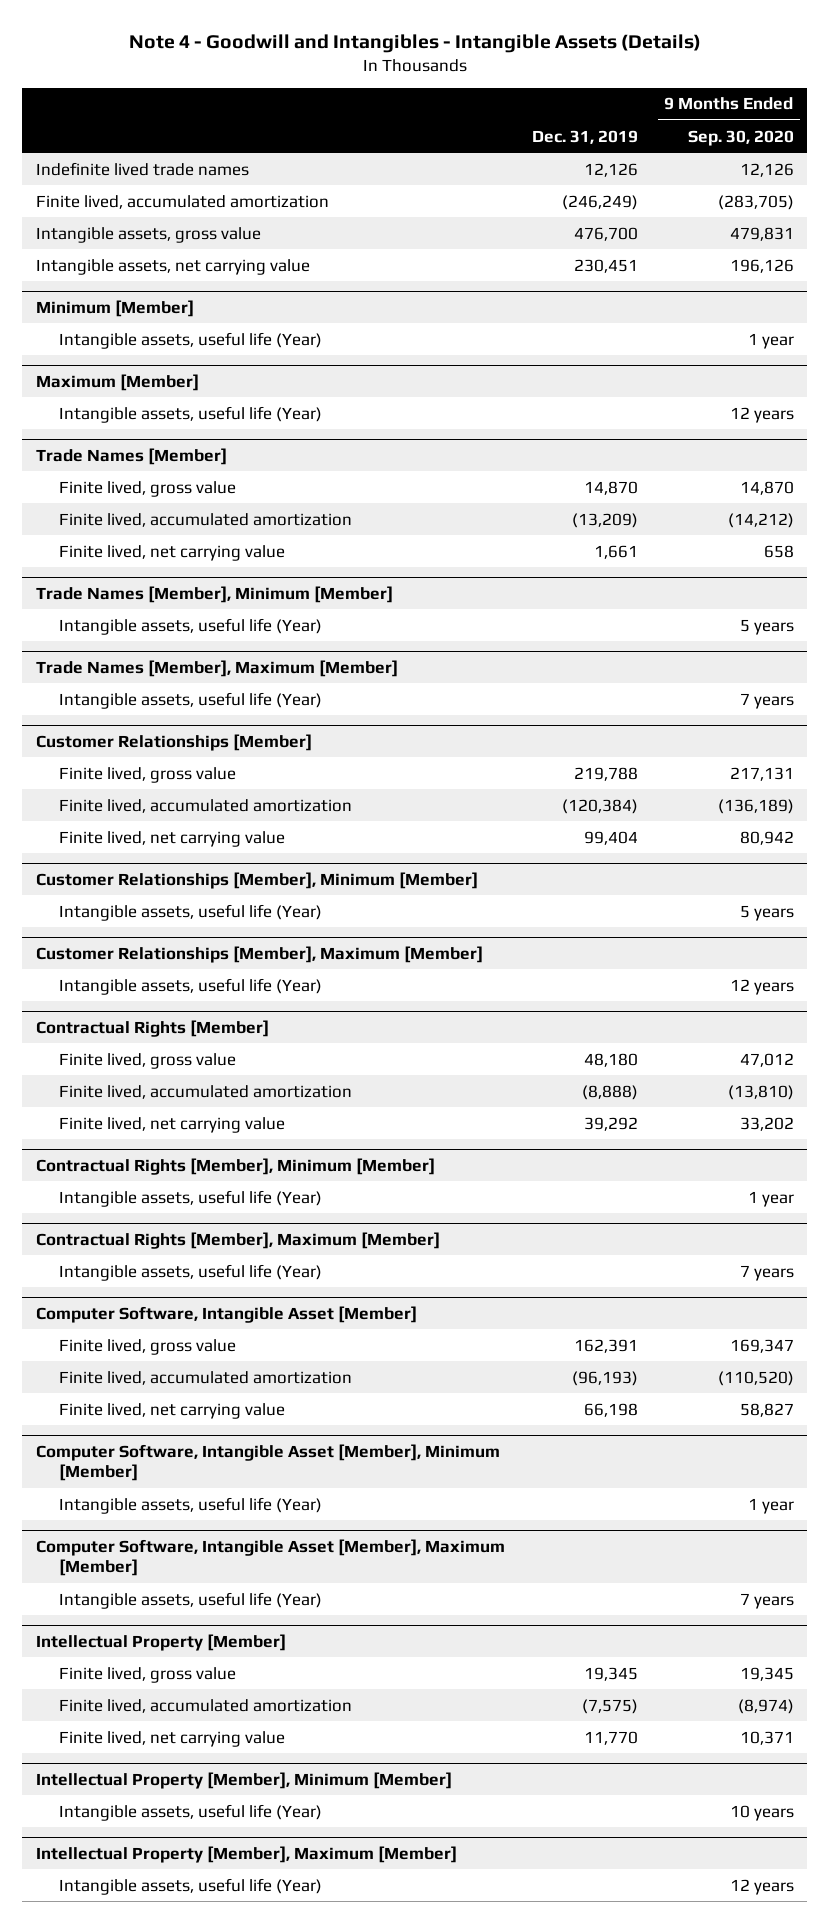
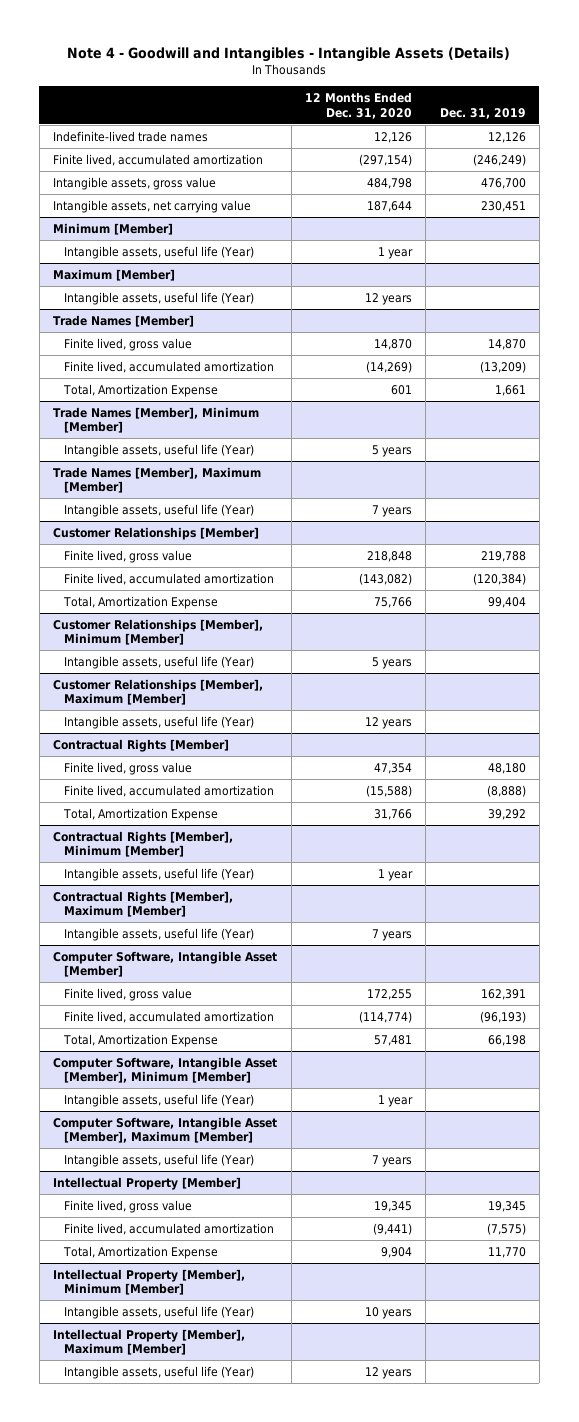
- | Dec. 31, 2019 | 9 Months Ended Sep. 30, 2020
+ | 12 Months Ended Dec. 31, 2020 | Dec. 31, 2019
- Indefinite lived trade names | 12,126 | 12,126
+ Indefinite-lived trade names | 12,126 | 12,126
@ Trade Names [Member]
- Finite lived, net carrying value | 1,661 | 658
+ Total, Amortization Expense | 601 | 1,661
@ Customer Relationships [Member]
- Finite lived, net carrying value | 99,404 | 80,942
+ Total, Amortization Expense | 75,766 | 99,404
@ Contractual Rights [Member]
- Finite lived, net carrying value | 39,292 | 33,202
+ Total, Amortization Expense | 31,766 | 39,292
@ Computer Software, Intangible Asset [Member]
- Finite lived, net carrying value | 66,198 | 58,827
+ Total, Amortization Expense | 57,481 | 66,198
@ Intellectual Property [Member]
- Finite lived, net carrying value | 11,770 | 10,371
+ Total, Amortization Expense | 9,904 | 11,770

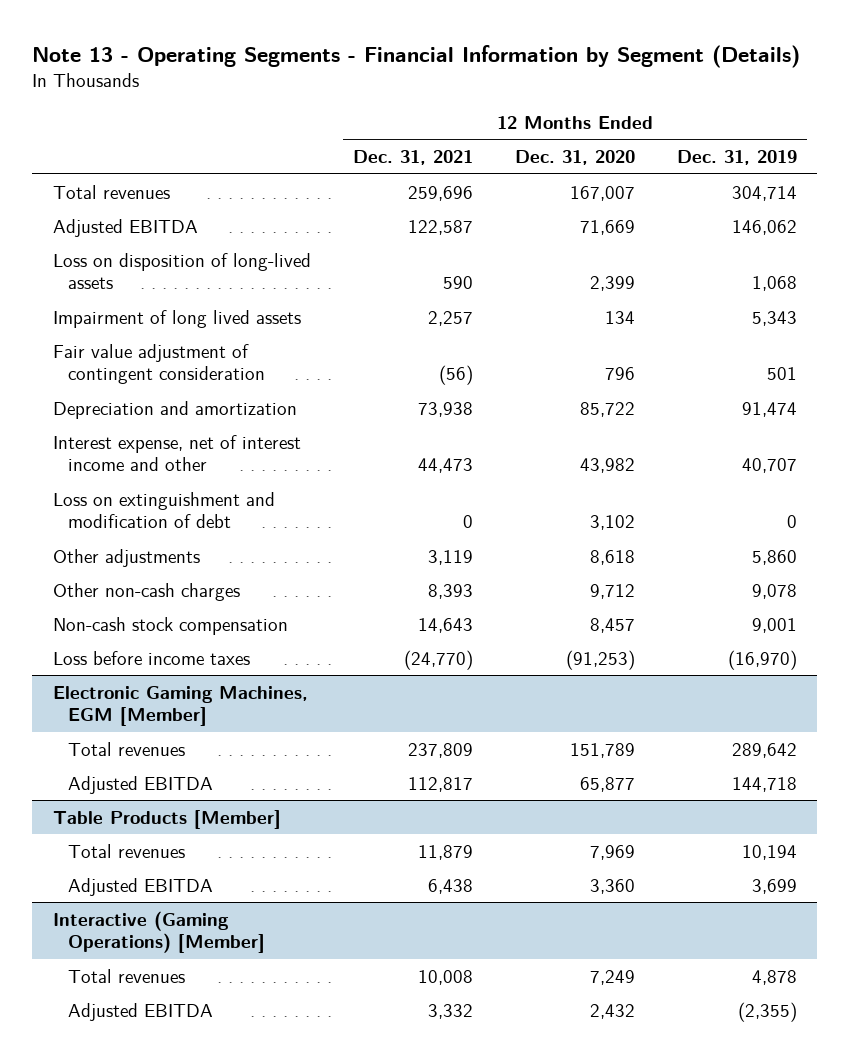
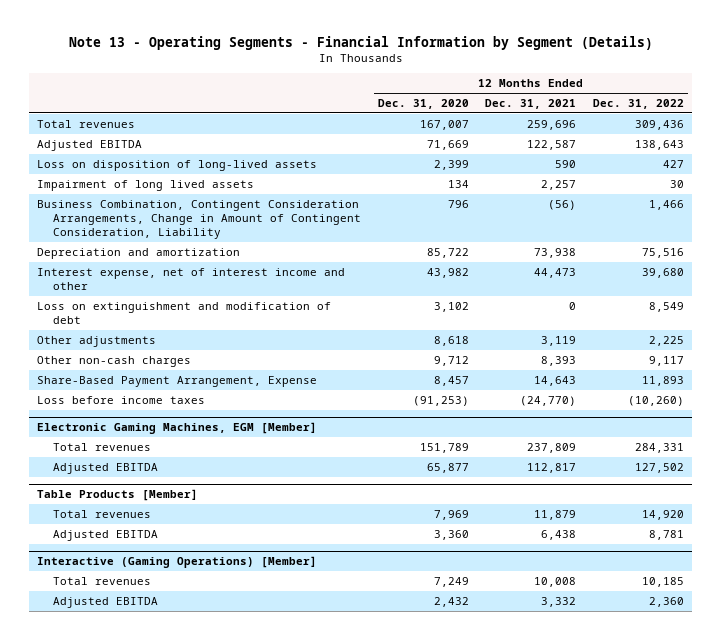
- | 12 Months Ended Dec. 31, 2021 | 12 Months Ended Dec. 31, 2020 | 12 Months Ended Dec. 31, 2019
+ | 12 Months Ended Dec. 31, 2020 | 12 Months Ended Dec. 31, 2021 | 12 Months Ended Dec. 31, 2022
- Fair value adjustment of contingent consideration | (56) | 796 | 501
+ Business Combination, Contingent Consideration Arrangements, Change in Amount of Contingent Consideration, Liability | 796 | (56) | 1,466
- Non-cash stock compensation | 14,643 | 8,457 | 9,001
+ Share-Based Payment Arrangement, Expense | 8,457 | 14,643 | 11,893

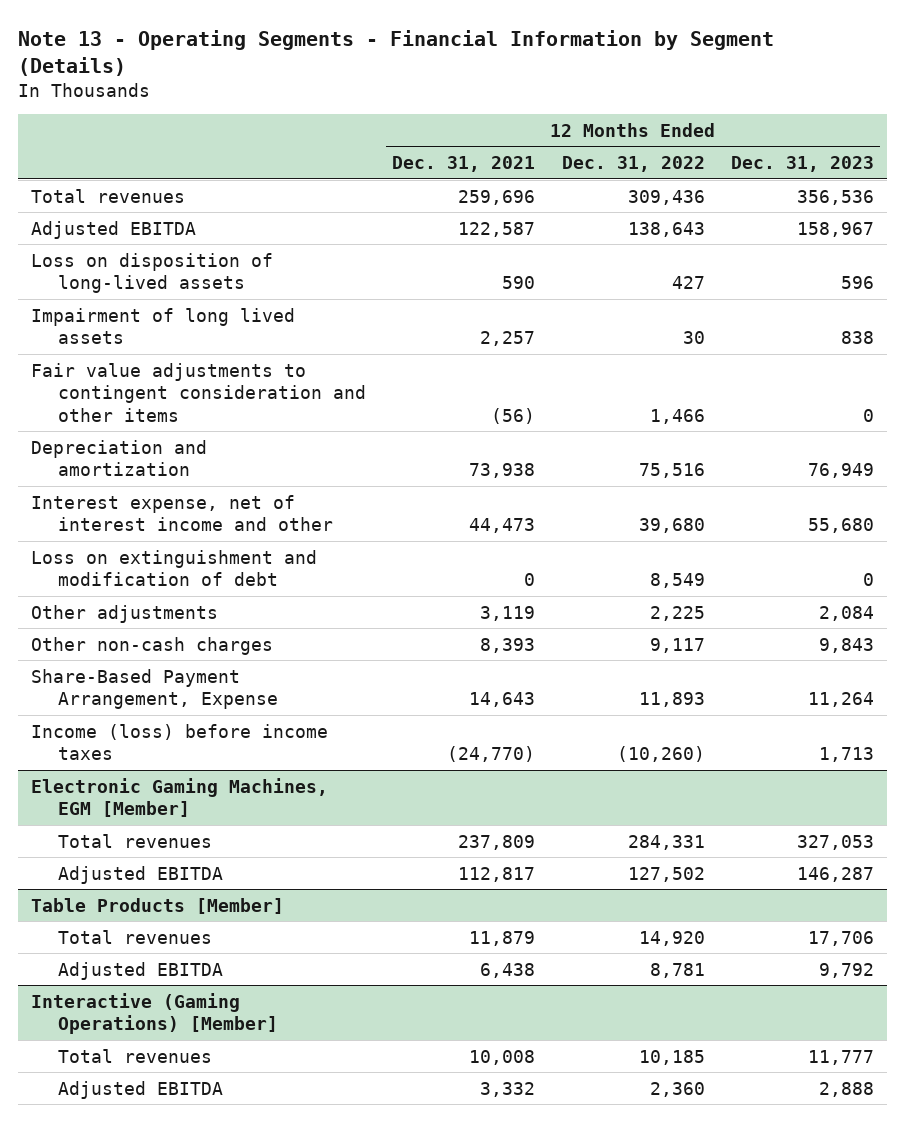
- | 12 Months Ended Dec. 31, 2020 | 12 Months Ended Dec. 31, 2021 | 12 Months Ended Dec. 31, 2022
+ | 12 Months Ended Dec. 31, 2021 | 12 Months Ended Dec. 31, 2022 | 12 Months Ended Dec. 31, 2023
- Business Combination, Contingent Consideration Arrangements, Change in Amount of Contingent Consideration, Liability | 796 | (56) | 1,466
+ Fair value adjustments to contingent consideration and other items | (56) | 1,466 | 0
- Loss before income taxes | (91,253) | (24,770) | (10,260)
+ Income (loss) before income taxes | (24,770) | (10,260) | 1,713

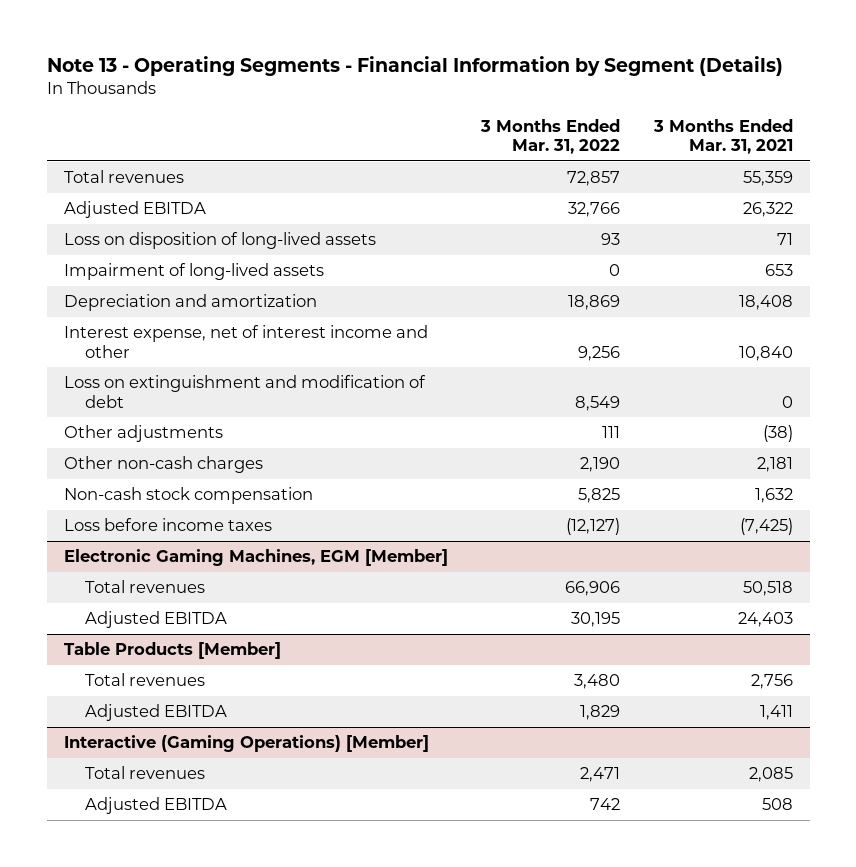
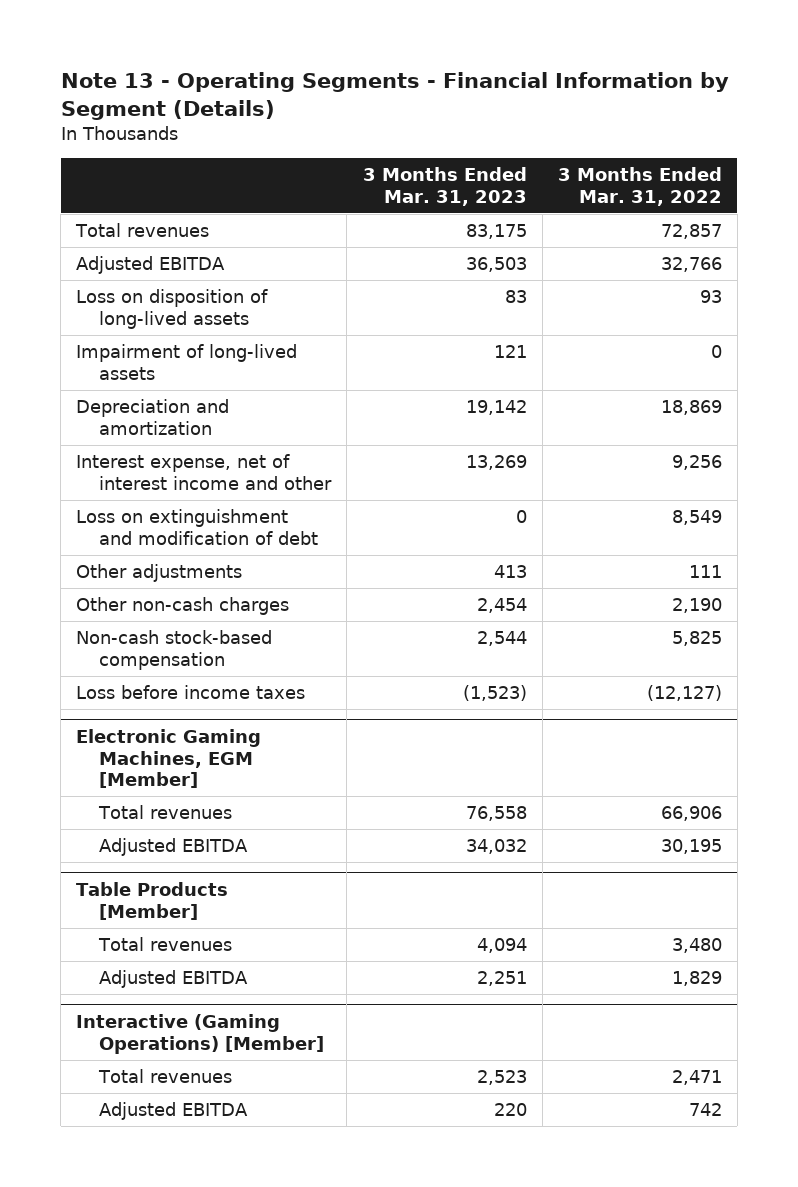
- | 3 Months Ended Mar. 31, 2022 | 3 Months Ended Mar. 31, 2021
+ | 3 Months Ended Mar. 31, 2023 | 3 Months Ended Mar. 31, 2022
- Non-cash stock compensation | 5,825 | 1,632
+ Non-cash stock-based compensation | 2,544 | 5,825

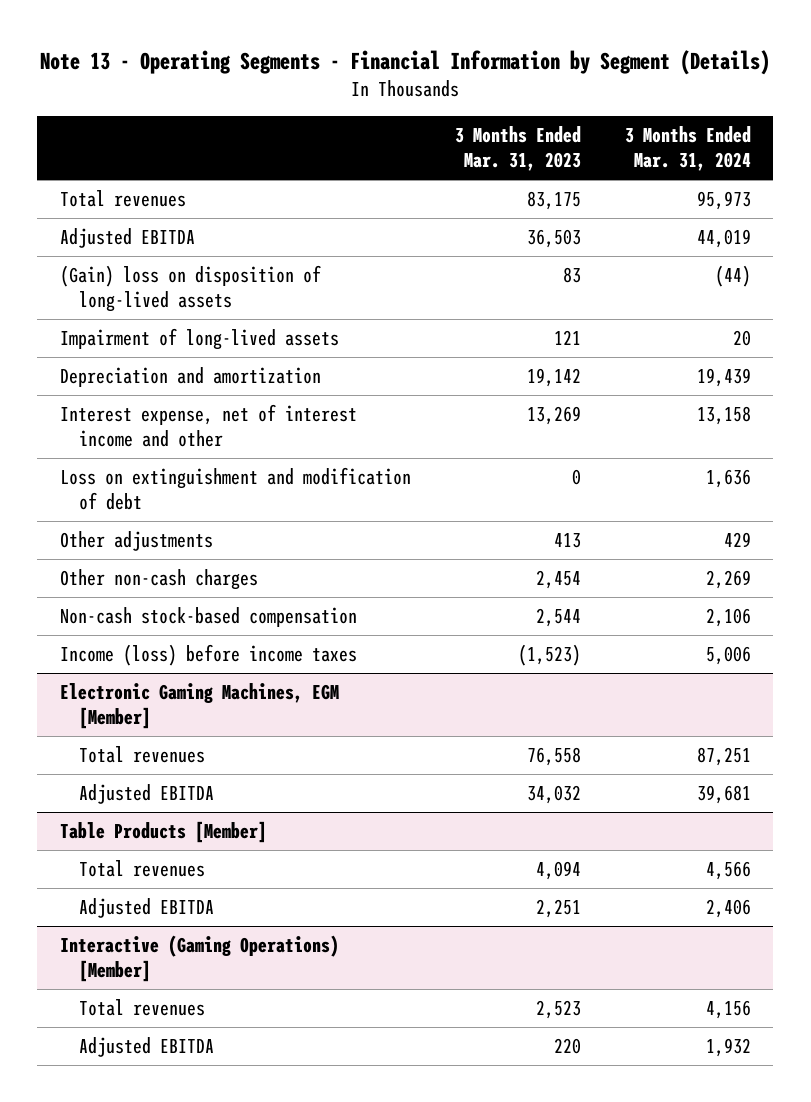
- | 3 Months Ended Mar. 31, 2023 | 3 Months Ended Mar. 31, 2022
+ | 3 Months Ended Mar. 31, 2023 | 3 Months Ended Mar. 31, 2024
- Loss on disposition of long-lived assets | 83 | 93
+ (Gain) loss on disposition of long-lived assets | 83 | (44)
- Loss before income taxes | (1,523) | (12,127)
+ Income (loss) before income taxes | (1,523) | 5,006

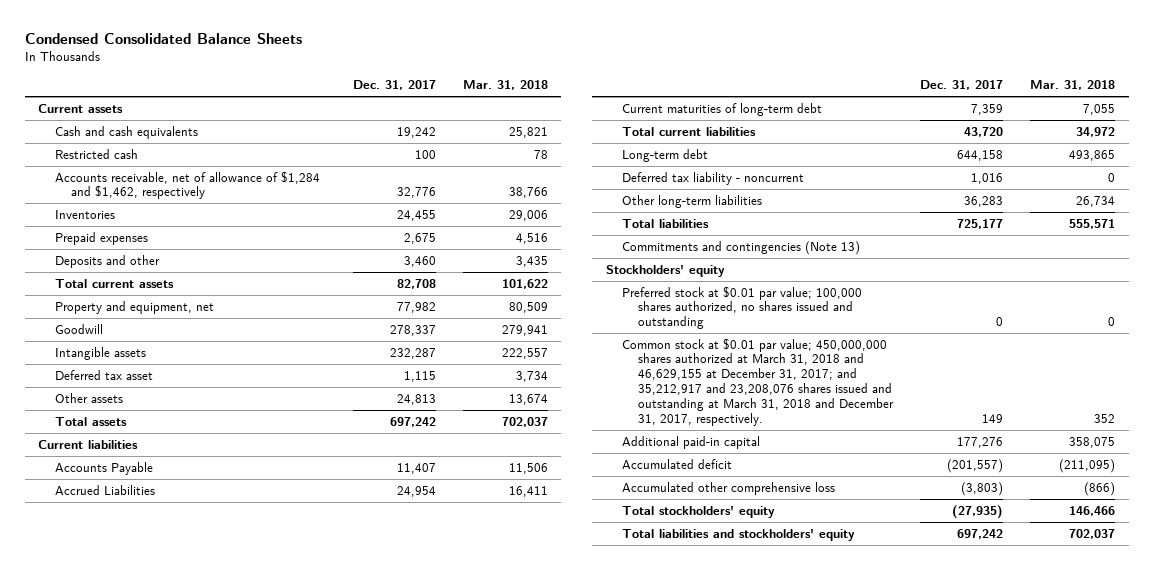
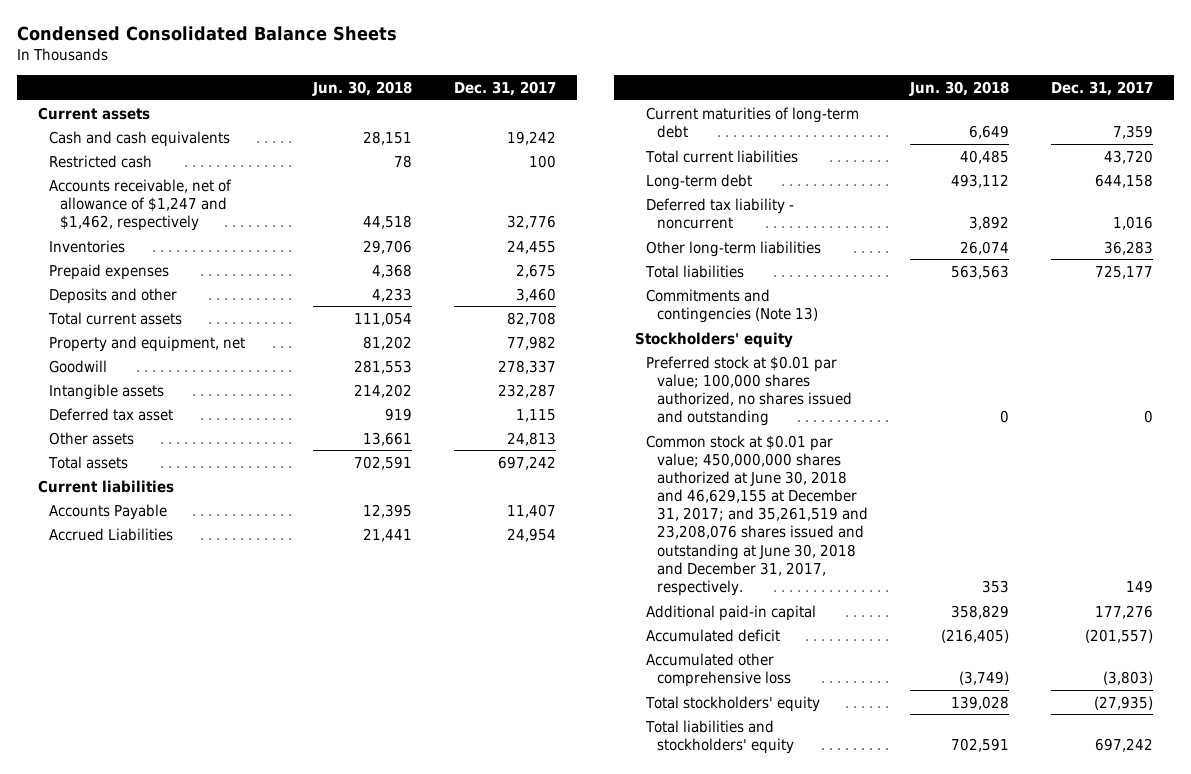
- | Dec. 31, 2017 | Mar. 31, 2018
+ | Jun. 30, 2018 | Dec. 31, 2017
- Accounts receivable, net of allowance of $1,284 and $1,462, respectively | 32,776 | 38,766
+ Accounts receivable, net of allowance of $1,247 and $1,462, respectively | 44,518 | 32,776
- Common stock at $0.01 par value; 450,000,000 shares authorized at March 31, 2018 and 46,629,155 at December 31, 2017; and 35,212,917 and 23,208,076 shares issued and outstanding at March 31, 2018 and December 31, 2017, respectively. | 149 | 352
+ Common stock at $0.01 par value; 450,000,000 shares authorized at June 30, 2018 and 46,629,155 at December 31, 2017; and 35,261,519 and 23,208,076 shares issued and outstanding at June 30, 2018 and December 31, 2017, respectively. | 353 | 149

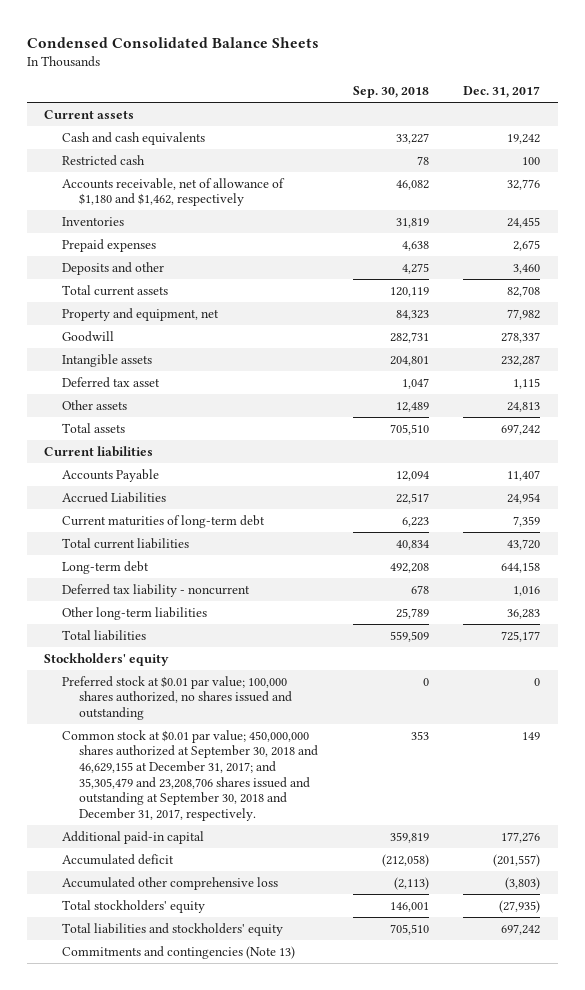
- | Jun. 30, 2018 | Dec. 31, 2017
+ | Sep. 30, 2018 | Dec. 31, 2017
- Accounts receivable, net of allowance of $1,247 and $1,462, respectively | 44,518 | 32,776
+ Accounts receivable, net of allowance of $1,180 and $1,462, respectively | 46,082 | 32,776
- Common stock at $0.01 par value; 450,000,000 shares authorized at June 30, 2018 and 46,629,155 at December 31, 2017; and 35,261,519 and 23,208,076 shares issued and outstanding at June 30, 2018 and December 31, 2017, respectively. | 353 | 149
+ Common stock at $0.01 par value; 450,000,000 shares authorized at September 30, 2018 and 46,629,155 at December 31, 2017; and 35,305,479 and 23,208,706 shares issued and outstanding at September 30, 2018 and December 31, 2017, respectively. | 353 | 149
moved down: Commitments and contingencies (Note 13)

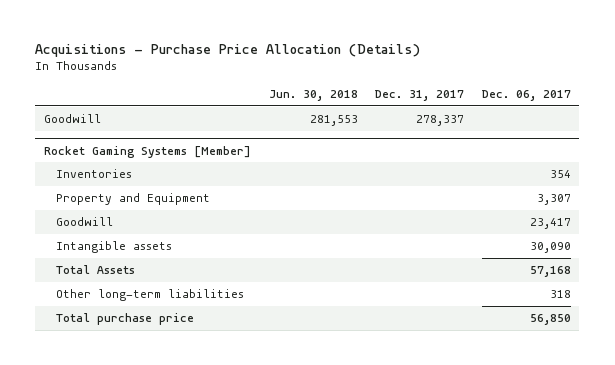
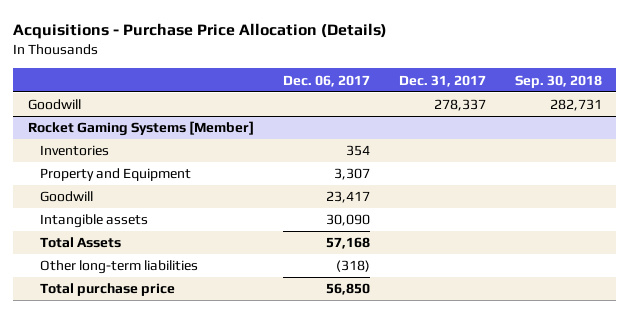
- | Jun. 30, 2018 | Dec. 31, 2017 | Dec. 06, 2017
+ | Dec. 06, 2017 | Dec. 31, 2017 | Sep. 30, 2018
@ Rocket Gaming Systems [Member]
- Other long-term liabilities | | | 318
+ Other long-term liabilities | (318) | |

